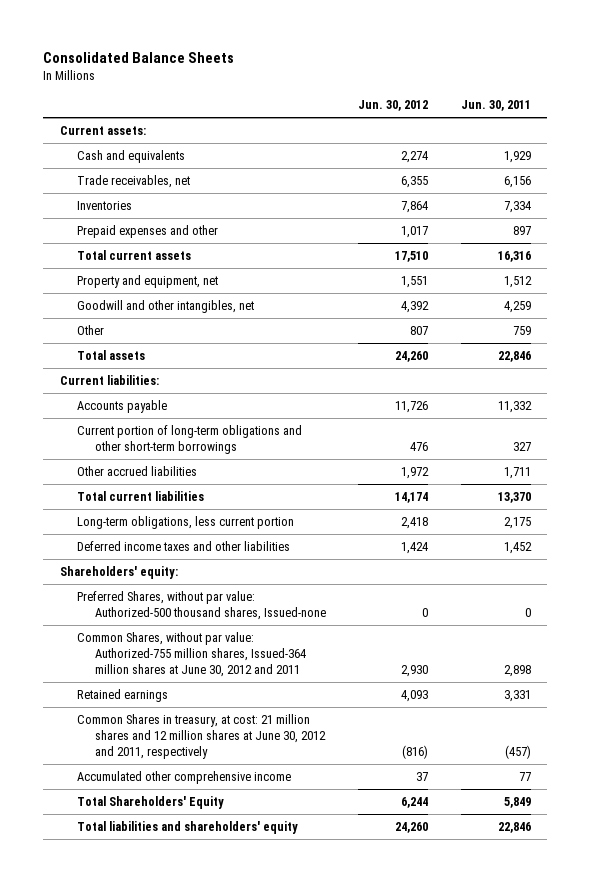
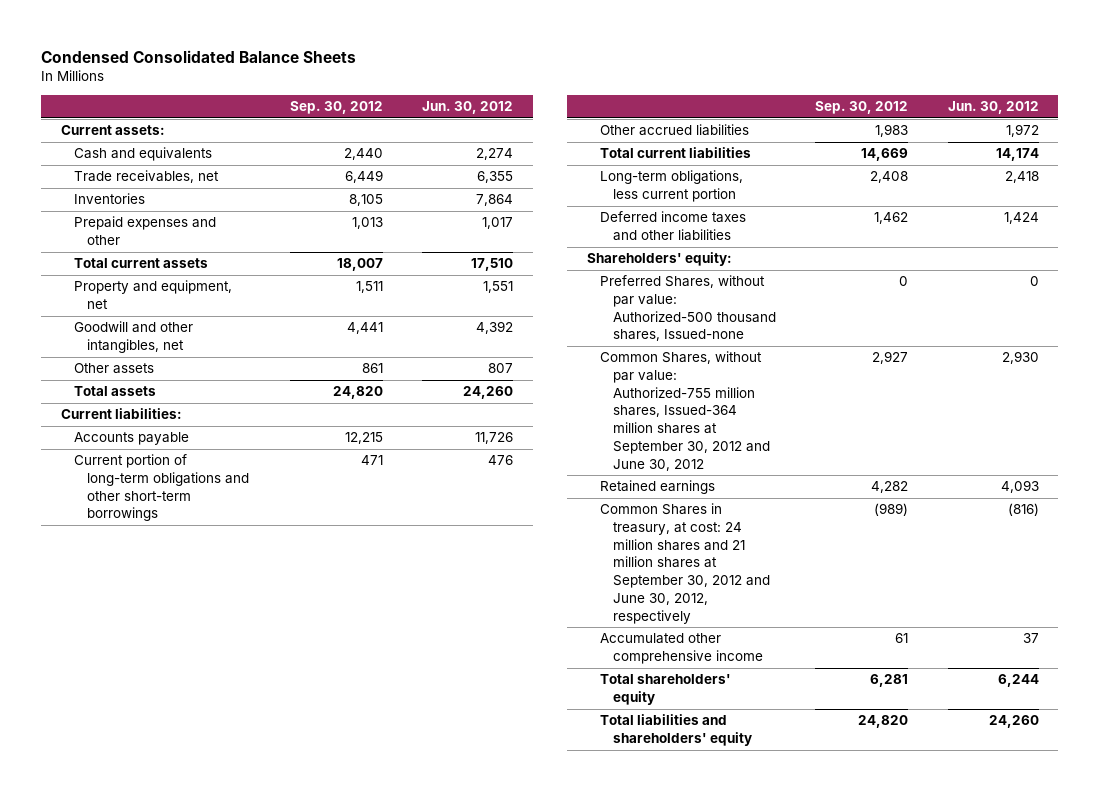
- Consolidated Balance Sheets
+ Condensed Consolidated Balance Sheets
- | Jun. 30, 2012 | Jun. 30, 2011
+ | Sep. 30, 2012 | Jun. 30, 2012
- Other | 807 | 759
+ Other assets | 861 | 807
- Common Shares, without par value: Authorized-755 million shares, Issued-364 million shares at June 30, 2012 and 2011 | 2,930 | 2,898
+ Common Shares, without par value: Authorized-755 million shares, Issued-364 million shares at September 30, 2012 and June 30, 2012 | 2,927 | 2,930
- Common Shares in treasury, at cost: 21 million shares and 12 million shares at June 30, 2012 and 2011, respectively | (816) | (457)
+ Common Shares in treasury, at cost: 24 million shares and 21 million shares at September 30, 2012 and June 30, 2012, respectively | (989) | (816)
- Total Shareholders' Equity | 6,244 | 5,849
+ Total shareholders' equity | 6,281 | 6,244

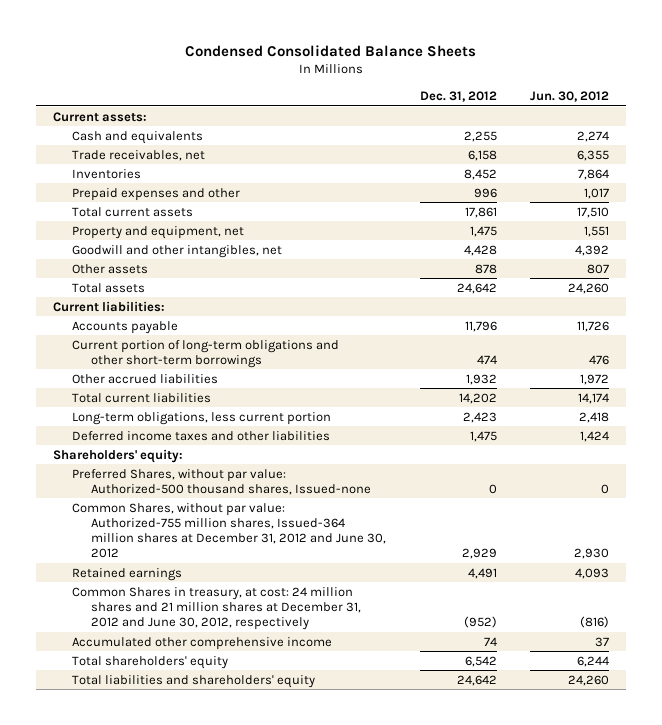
- | Sep. 30, 2012 | Jun. 30, 2012
+ | Dec. 31, 2012 | Jun. 30, 2012
- Common Shares, without par value: Authorized-755 million shares, Issued-364 million shares at September 30, 2012 and June 30, 2012 | 2,927 | 2,930
+ Common Shares, without par value: Authorized-755 million shares, Issued-364 million shares at December 31, 2012 and June 30, 2012 | 2,929 | 2,930
- Common Shares in treasury, at cost: 24 million shares and 21 million shares at September 30, 2012 and June 30, 2012, respectively | (989) | (816)
+ Common Shares in treasury, at cost: 24 million shares and 21 million shares at December 31, 2012 and June 30, 2012, respectively | (952) | (816)

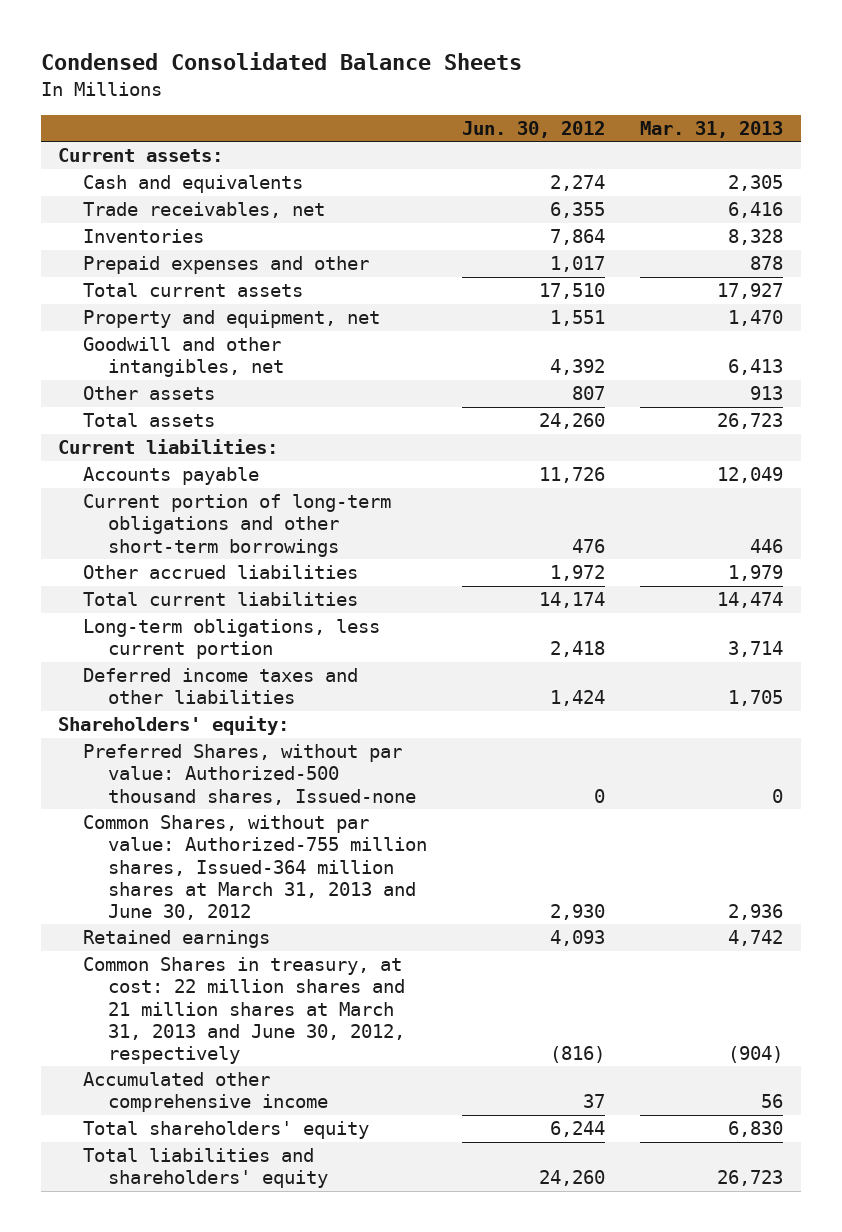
- | Dec. 31, 2012 | Jun. 30, 2012
+ | Jun. 30, 2012 | Mar. 31, 2013
- Common Shares, without par value: Authorized-755 million shares, Issued-364 million shares at December 31, 2012 and June 30, 2012 | 2,929 | 2,930
+ Common Shares, without par value: Authorized-755 million shares, Issued-364 million shares at March 31, 2013 and June 30, 2012 | 2,930 | 2,936
- Common Shares in treasury, at cost: 24 million shares and 21 million shares at December 31, 2012 and June 30, 2012, respectively | (952) | (816)
+ Common Shares in treasury, at cost: 22 million shares and 21 million shares at March 31, 2013 and June 30, 2012, respectively | (816) | (904)

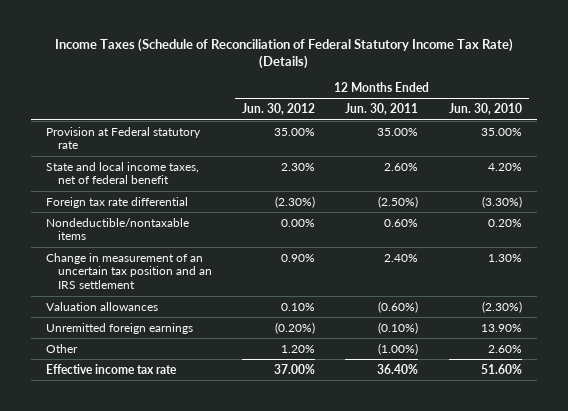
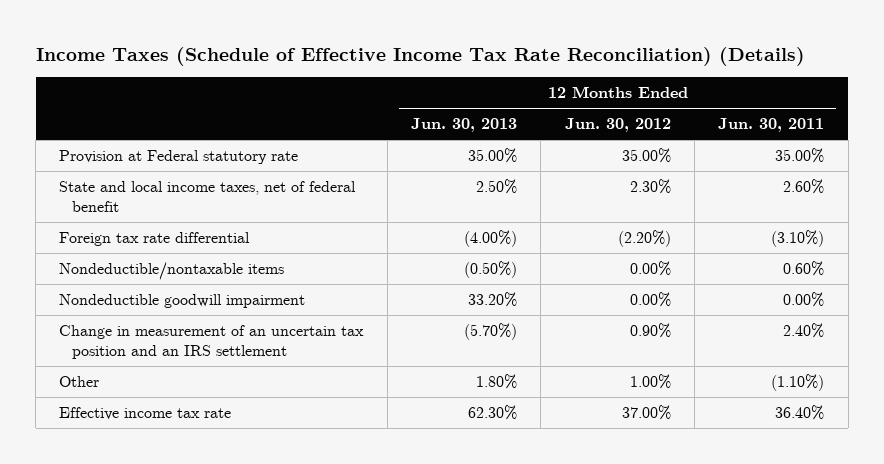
- Income Taxes (Schedule of Reconciliation of Federal Statutory Income Tax Rate) (Details)
+ Income Taxes (Schedule of Effective Income Tax Rate Reconciliation) (Details)
- | 12 Months Ended Jun. 30, 2012 | 12 Months Ended Jun. 30, 2011 | 12 Months Ended Jun. 30, 2010
+ | 12 Months Ended Jun. 30, 2013 | 12 Months Ended Jun. 30, 2012 | 12 Months Ended Jun. 30, 2011
- Foreign tax rate differential | (2.30%) | (2.50%) | (3.30%)
+ Foreign tax rate differential | (4.00%) | (2.20%) | (3.10%)
+ Nondeductible goodwill impairment | 33.20% | 0.00% | 0.00%
- Valuation allowances | 0.10% | (0.60%) | (2.30%)
- Unremitted foreign earnings | (0.20%) | (0.10%) | 13.90%
- Other | 1.20% | (1.00%) | 2.60%
+ Other | 1.80% | 1.00% | (1.10%)

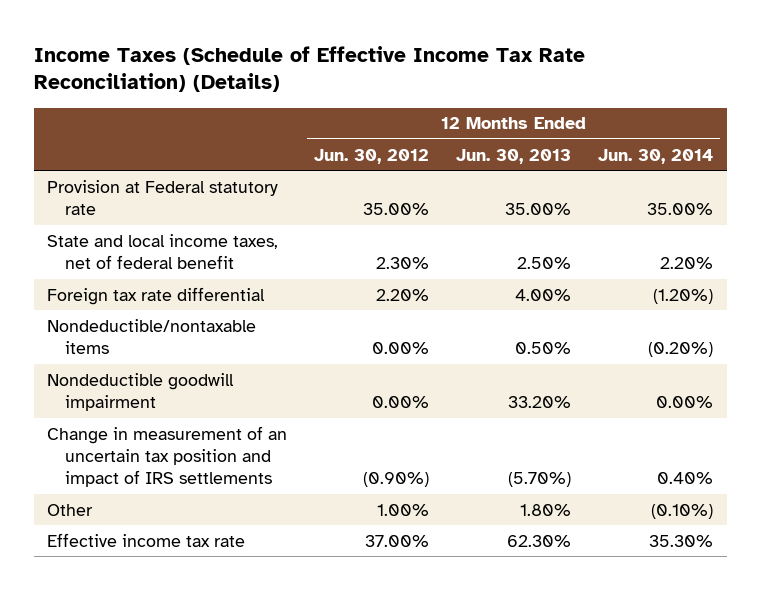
- | 12 Months Ended Jun. 30, 2013 | 12 Months Ended Jun. 30, 2012 | 12 Months Ended Jun. 30, 2011
+ | 12 Months Ended Jun. 30, 2012 | 12 Months Ended Jun. 30, 2013 | 12 Months Ended Jun. 30, 2014
- Foreign tax rate differential | (4.00%) | (2.20%) | (3.10%)
- Nondeductible/nontaxable items | (0.50%) | 0.00% | 0.60%
+ Foreign tax rate differential | 2.20% | 4.00% | (1.20%)
+ Nondeductible/nontaxable items | 0.00% | 0.50% | (0.20%)
- Change in measurement of an uncertain tax position and an IRS settlement | (5.70%) | 0.90% | 2.40%
+ Change in measurement of an uncertain tax position and impact of IRS settlements | (0.90%) | (5.70%) | 0.40%

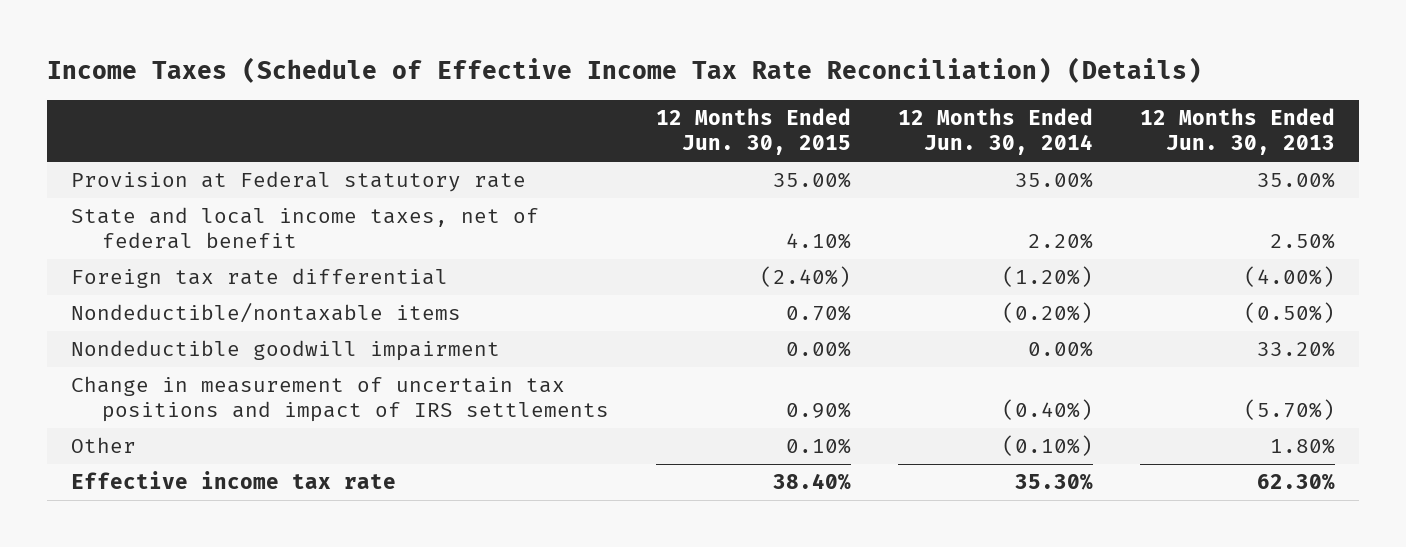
- | 12 Months Ended Jun. 30, 2012 | 12 Months Ended Jun. 30, 2013 | 12 Months Ended Jun. 30, 2014
+ | 12 Months Ended Jun. 30, 2015 | 12 Months Ended Jun. 30, 2014 | 12 Months Ended Jun. 30, 2013
- Foreign tax rate differential | 2.20% | 4.00% | (1.20%)
- Nondeductible/nontaxable items | 0.00% | 0.50% | (0.20%)
+ Foreign tax rate differential | (2.40%) | (1.20%) | (4.00%)
+ Nondeductible/nontaxable items | 0.70% | (0.20%) | (0.50%)
- Change in measurement of an uncertain tax position and impact of IRS settlements | (0.90%) | (5.70%) | 0.40%
+ Change in measurement of uncertain tax positions and impact of IRS settlements | 0.90% | (0.40%) | (5.70%)

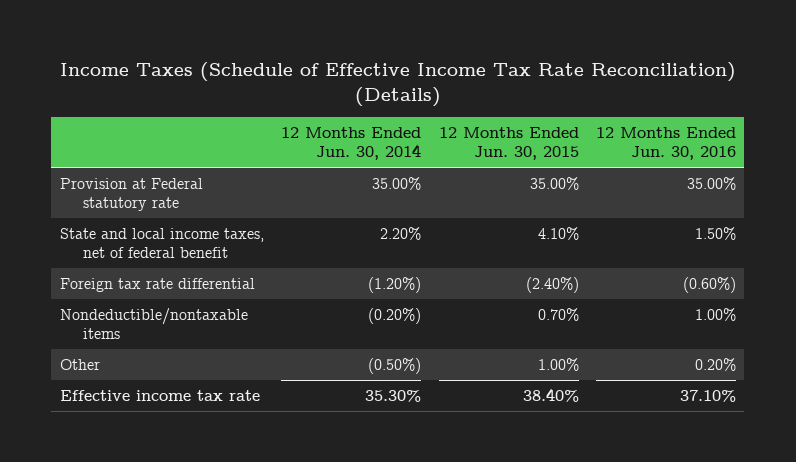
- | 12 Months Ended Jun. 30, 2015 | 12 Months Ended Jun. 30, 2014 | 12 Months Ended Jun. 30, 2013
+ | 12 Months Ended Jun. 30, 2014 | 12 Months Ended Jun. 30, 2015 | 12 Months Ended Jun. 30, 2016
- Nondeductible goodwill impairment | 0.00% | 0.00% | 33.20%
- Change in measurement of uncertain tax positions and impact of IRS settlements | 0.90% | (0.40%) | (5.70%)
- Other | 0.10% | (0.10%) | 1.80%
+ Other | (0.50%) | 1.00% | 0.20%

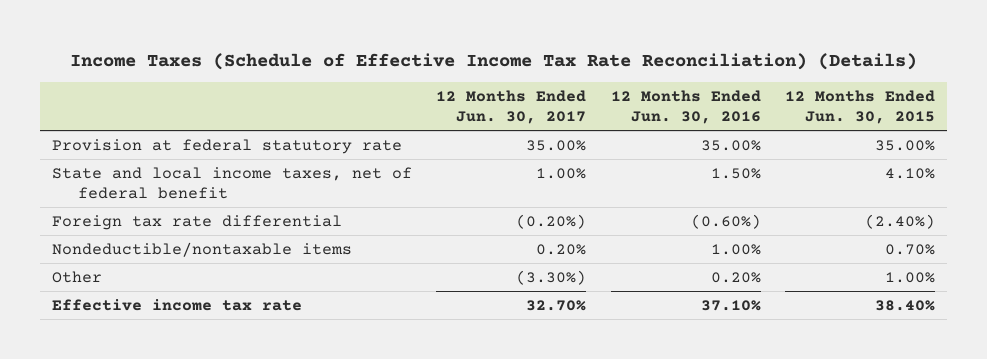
- | 12 Months Ended Jun. 30, 2014 | 12 Months Ended Jun. 30, 2015 | 12 Months Ended Jun. 30, 2016
+ | 12 Months Ended Jun. 30, 2017 | 12 Months Ended Jun. 30, 2016 | 12 Months Ended Jun. 30, 2015
- Provision at Federal statutory rate | 35.00% | 35.00% | 35.00%
+ Provision at federal statutory rate | 35.00% | 35.00% | 35.00%

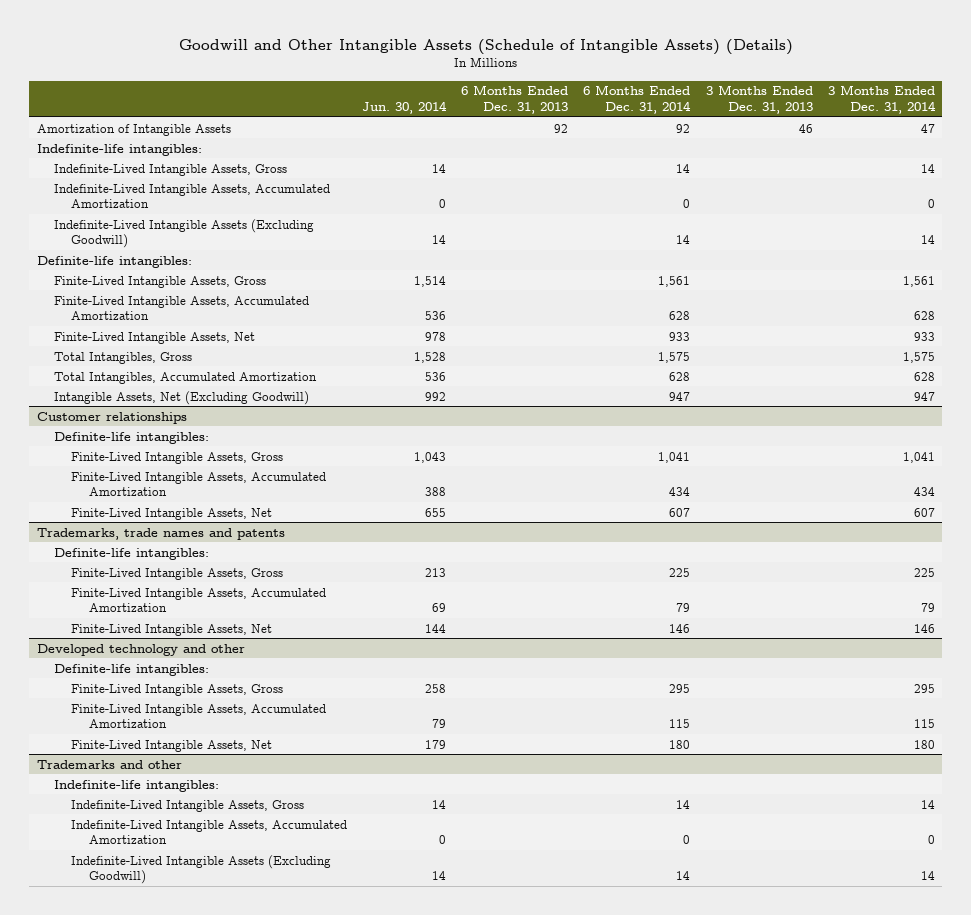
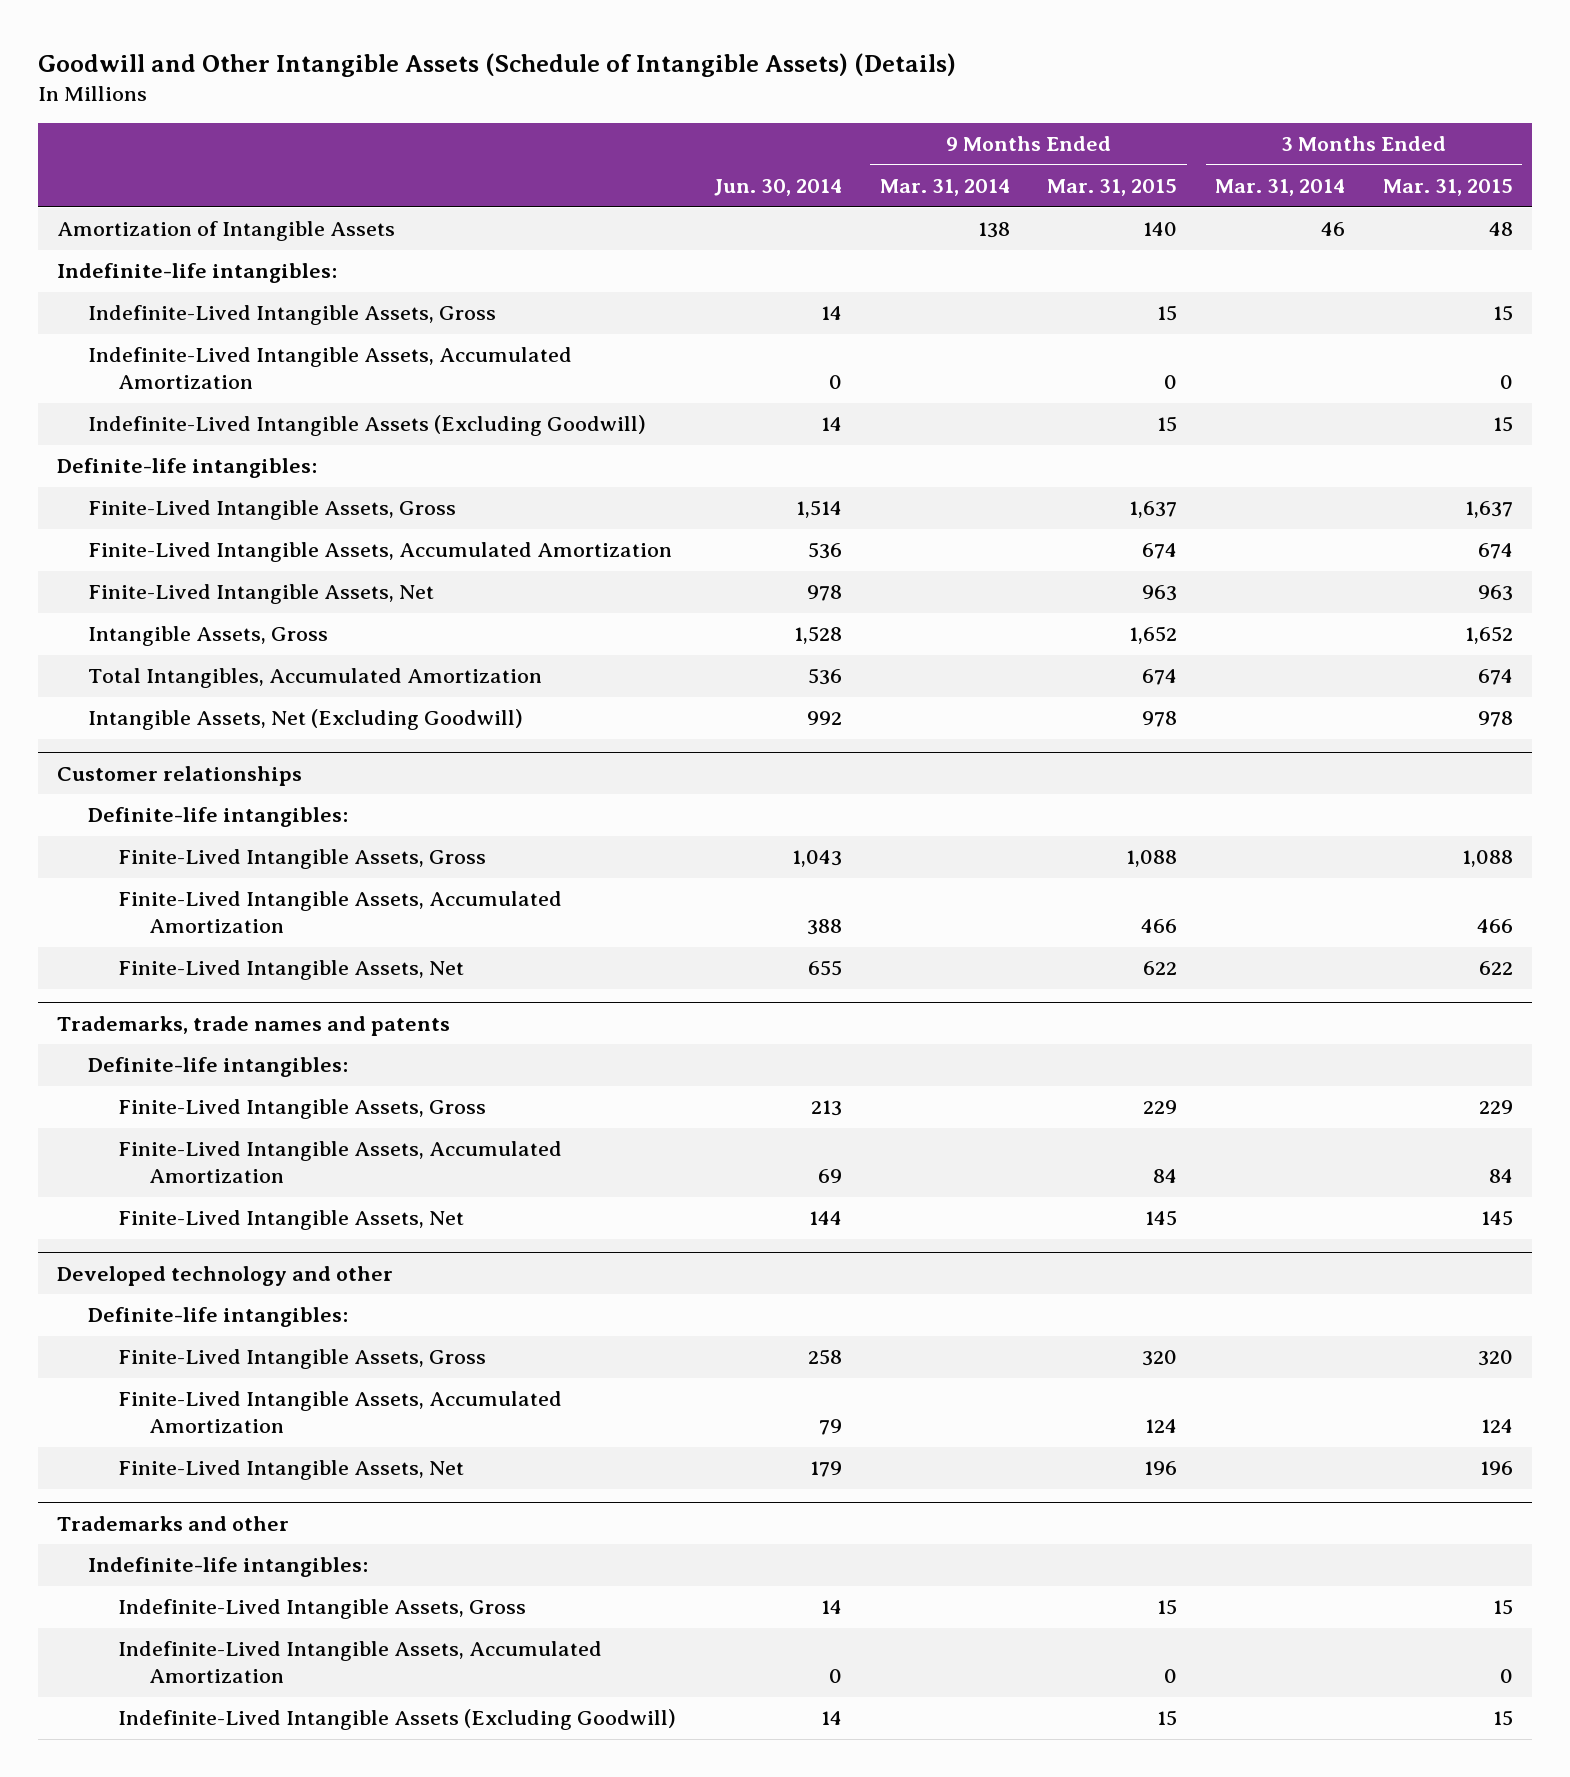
- | Jun. 30, 2014 | 6 Months Ended Dec. 31, 2013 | 6 Months Ended Dec. 31, 2014 | 3 Months Ended Dec. 31, 2013 | 3 Months Ended Dec. 31, 2014
+ | Jun. 30, 2014 | 9 Months Ended Mar. 31, 2014 | 9 Months Ended Mar. 31, 2015 | 3 Months Ended Mar. 31, 2014 | 3 Months Ended Mar. 31, 2015
- Total Intangibles, Gross | 1,528 | | 1,575 | | 1,575
+ Intangible Assets, Gross | 1,528 | | 1,652 | | 1,652

